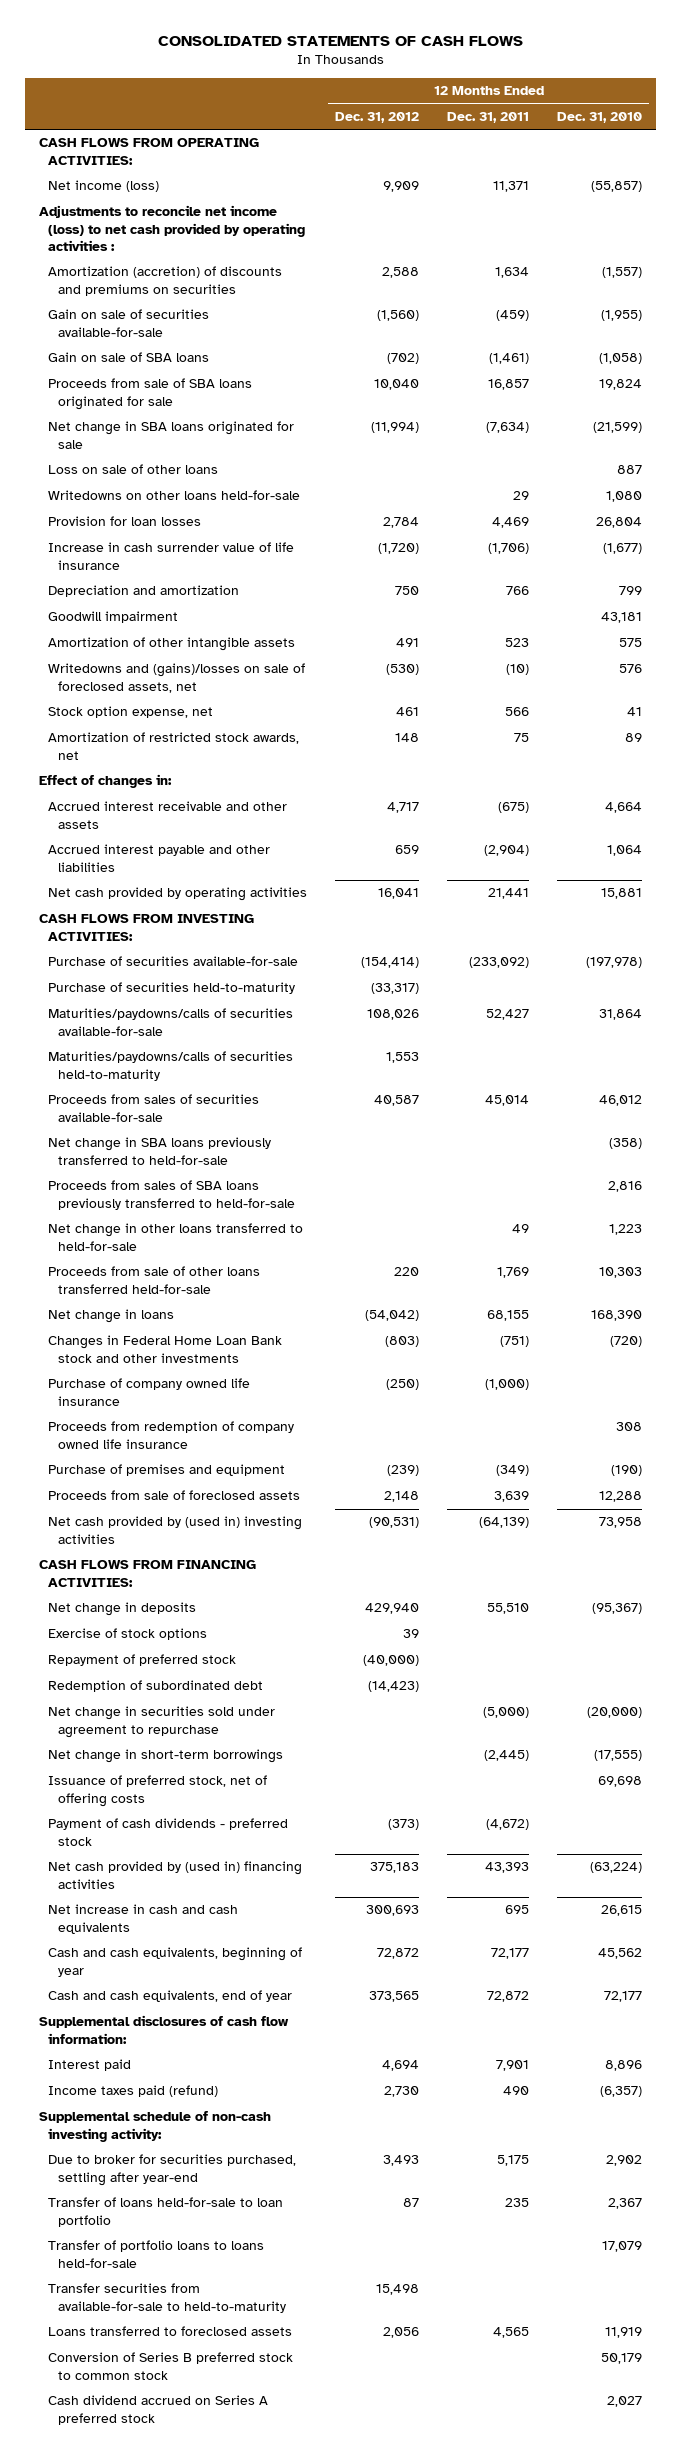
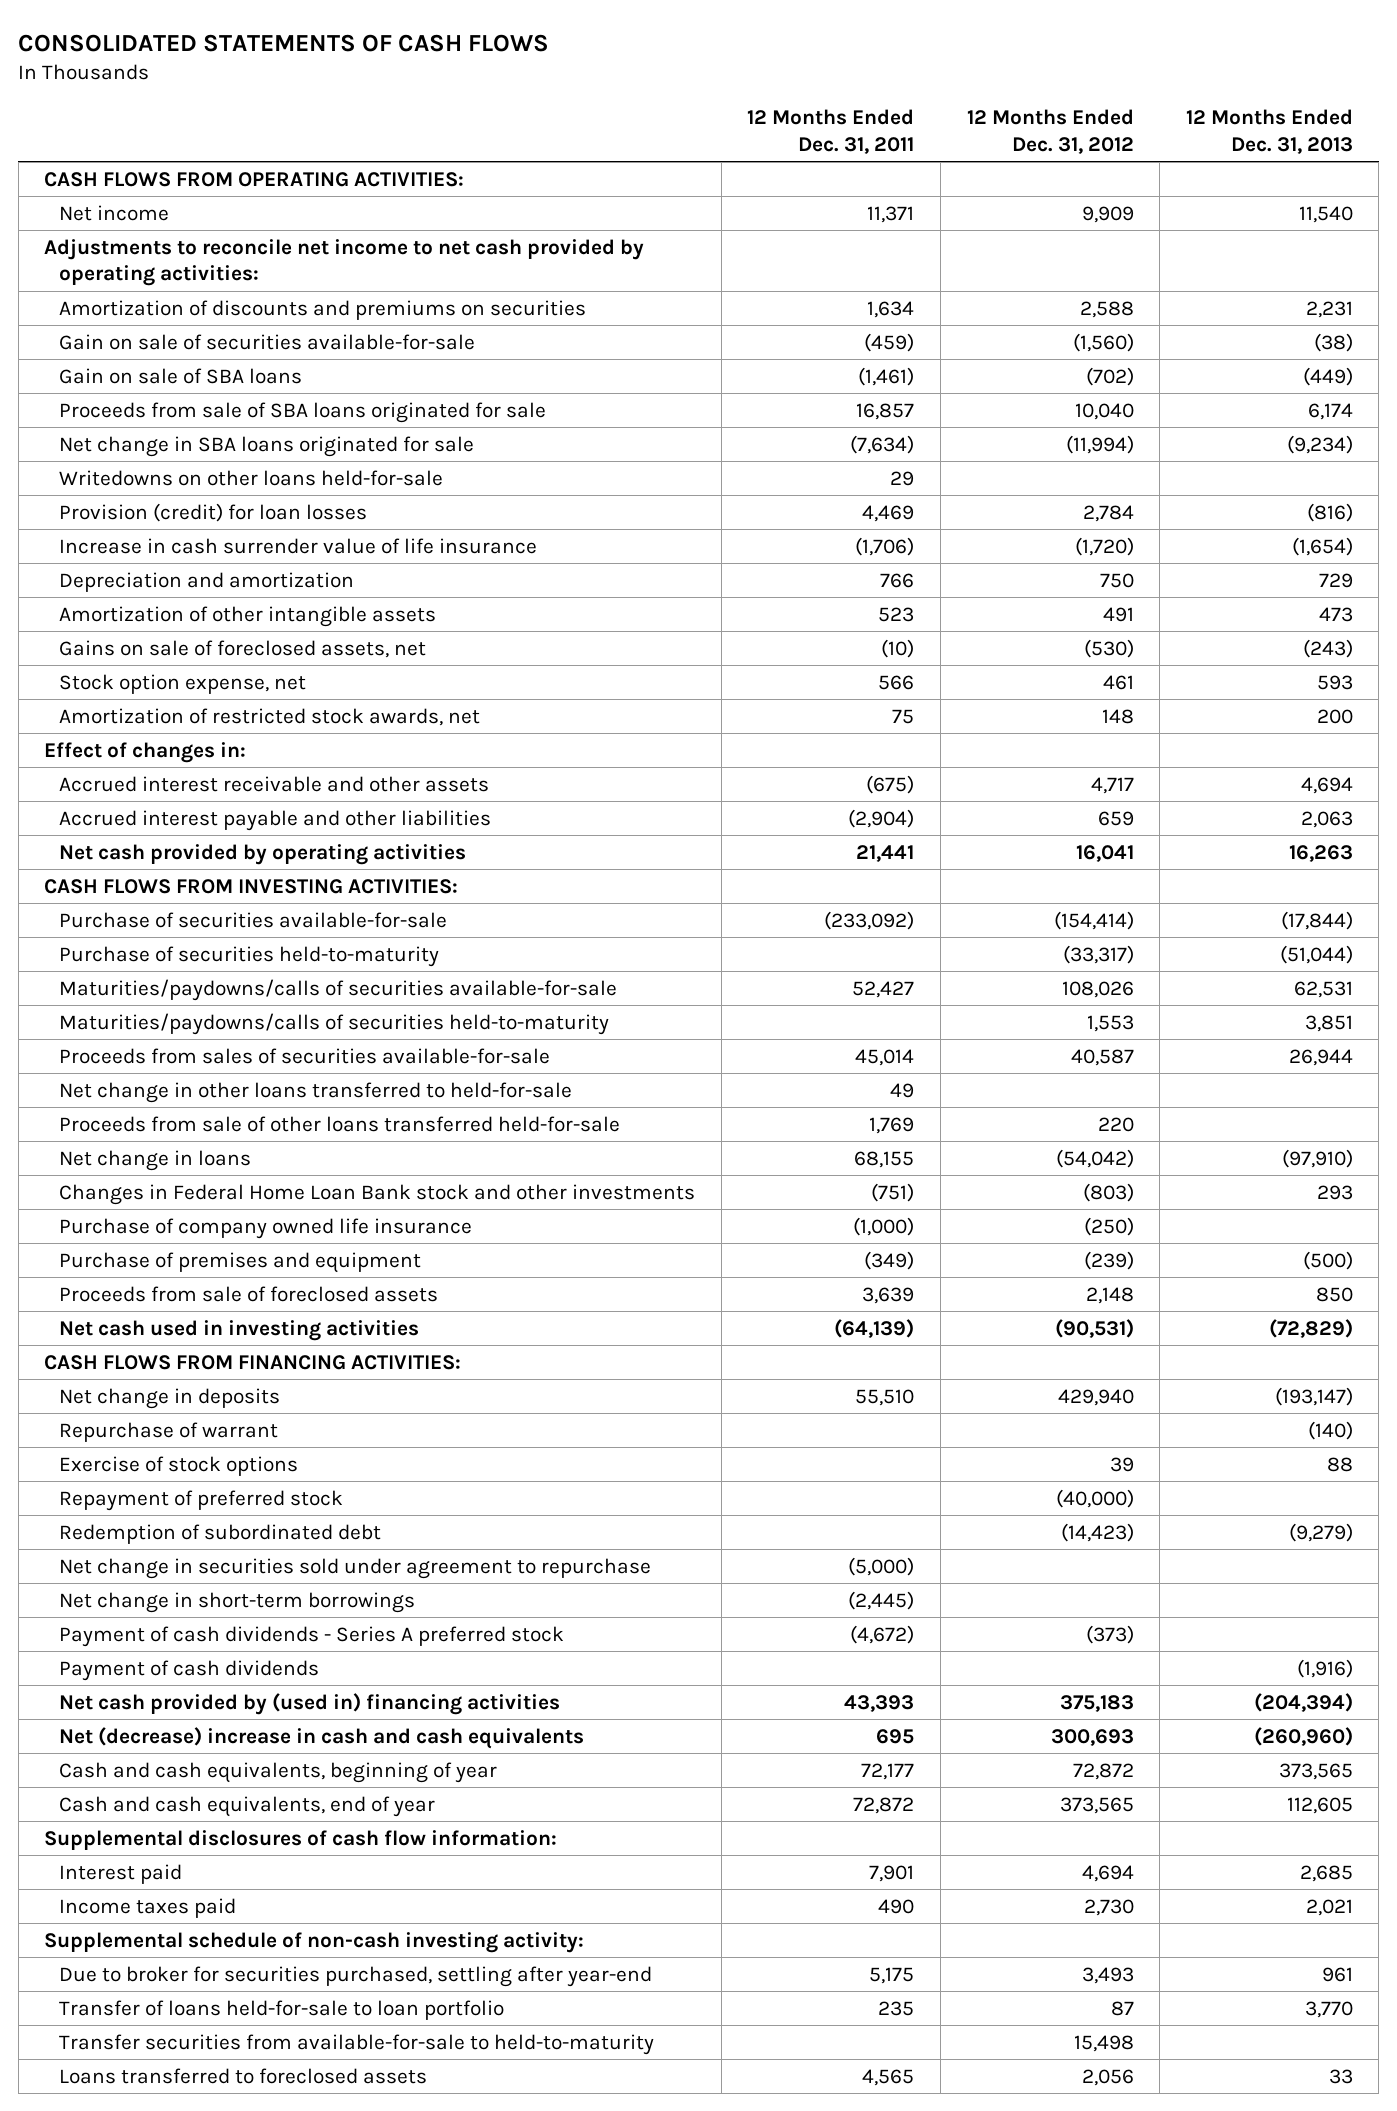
- | 12 Months Ended Dec. 31, 2012 | 12 Months Ended Dec. 31, 2011 | 12 Months Ended Dec. 31, 2010
+ | 12 Months Ended Dec. 31, 2011 | 12 Months Ended Dec. 31, 2012 | 12 Months Ended Dec. 31, 2013
- Net income (loss) | 9,909 | 11,371 | (55,857)
- Adjustments to reconcile net income (loss) to net cash provided by operating activities :
- Amortization (accretion) of discounts and premiums on securities | 2,588 | 1,634 | (1,557)
+ Net income | 11,371 | 9,909 | 11,540
+ Adjustments to reconcile net income to net cash provided by operating activities:
+ Amortization of discounts and premiums on securities | 1,634 | 2,588 | 2,231
- Loss on sale of other loans | | | 887
- Provision for loan losses | 2,784 | 4,469 | 26,804
+ Provision (credit) for loan losses | 4,469 | 2,784 | (816)
- Goodwill impairment | | | 43,181
- Writedowns and (gains)/losses on sale of foreclosed assets, net | (530) | (10) | 576
+ Gains on sale of foreclosed assets, net | (10) | (530) | (243)
- Net change in SBA loans previously transferred to held-for-sale | | | (358)
- Proceeds from sales of SBA loans previously transferred to held-for-sale | | | 2,816
- Proceeds from redemption of company owned life insurance | | | 308
- Net cash provided by (used in) investing activities | (90,531) | (64,139) | 73,958
+ Net cash used in investing activities | (64,139) | (90,531) | (72,829)
+ Repurchase of warrant | | | (140)
- Issuance of preferred stock, net of offering costs | | | 69,698
- Payment of cash dividends - preferred stock | (373) | (4,672) |
+ Payment of cash dividends - Series A preferred stock | (4,672) | (373) |
+ Payment of cash dividends | | | (1,916)
- Net increase in cash and cash equivalents | 300,693 | 695 | 26,615
+ Net (decrease) increase in cash and cash equivalents | 695 | 300,693 | (260,960)
- Income taxes paid (refund) | 2,730 | 490 | (6,357)
+ Income taxes paid | 490 | 2,730 | 2,021
- Transfer of portfolio loans to loans held-for-sale | | | 17,079
- Conversion of Series B preferred stock to common stock | | | 50,179
- Cash dividend accrued on Series A preferred stock | | | 2,027

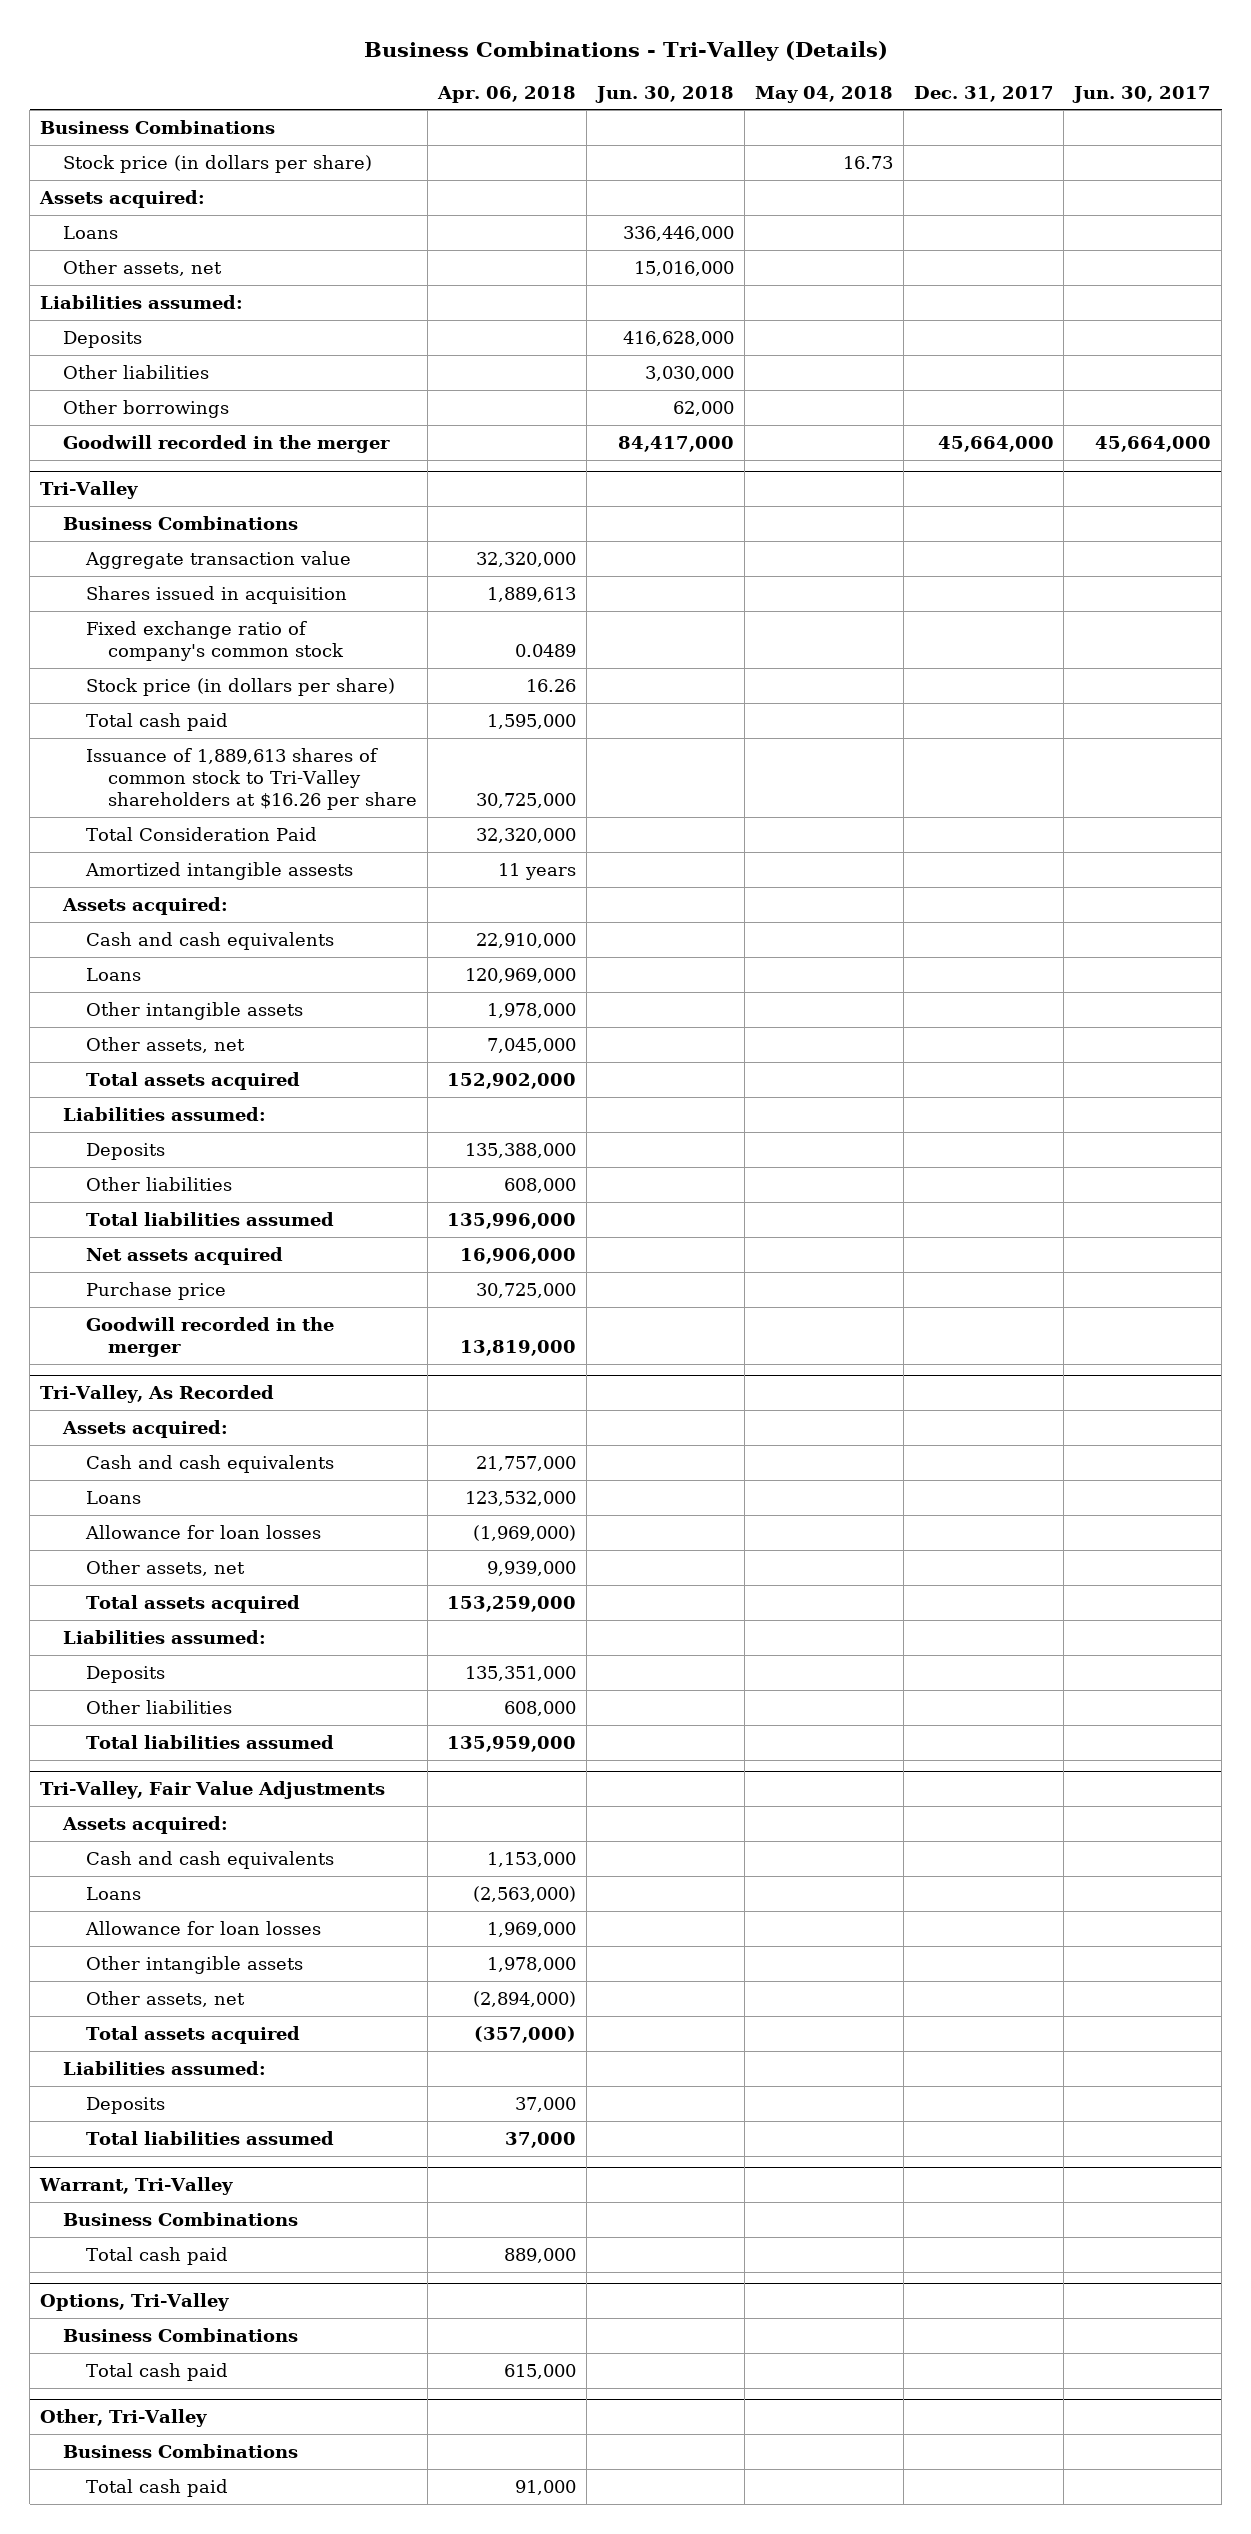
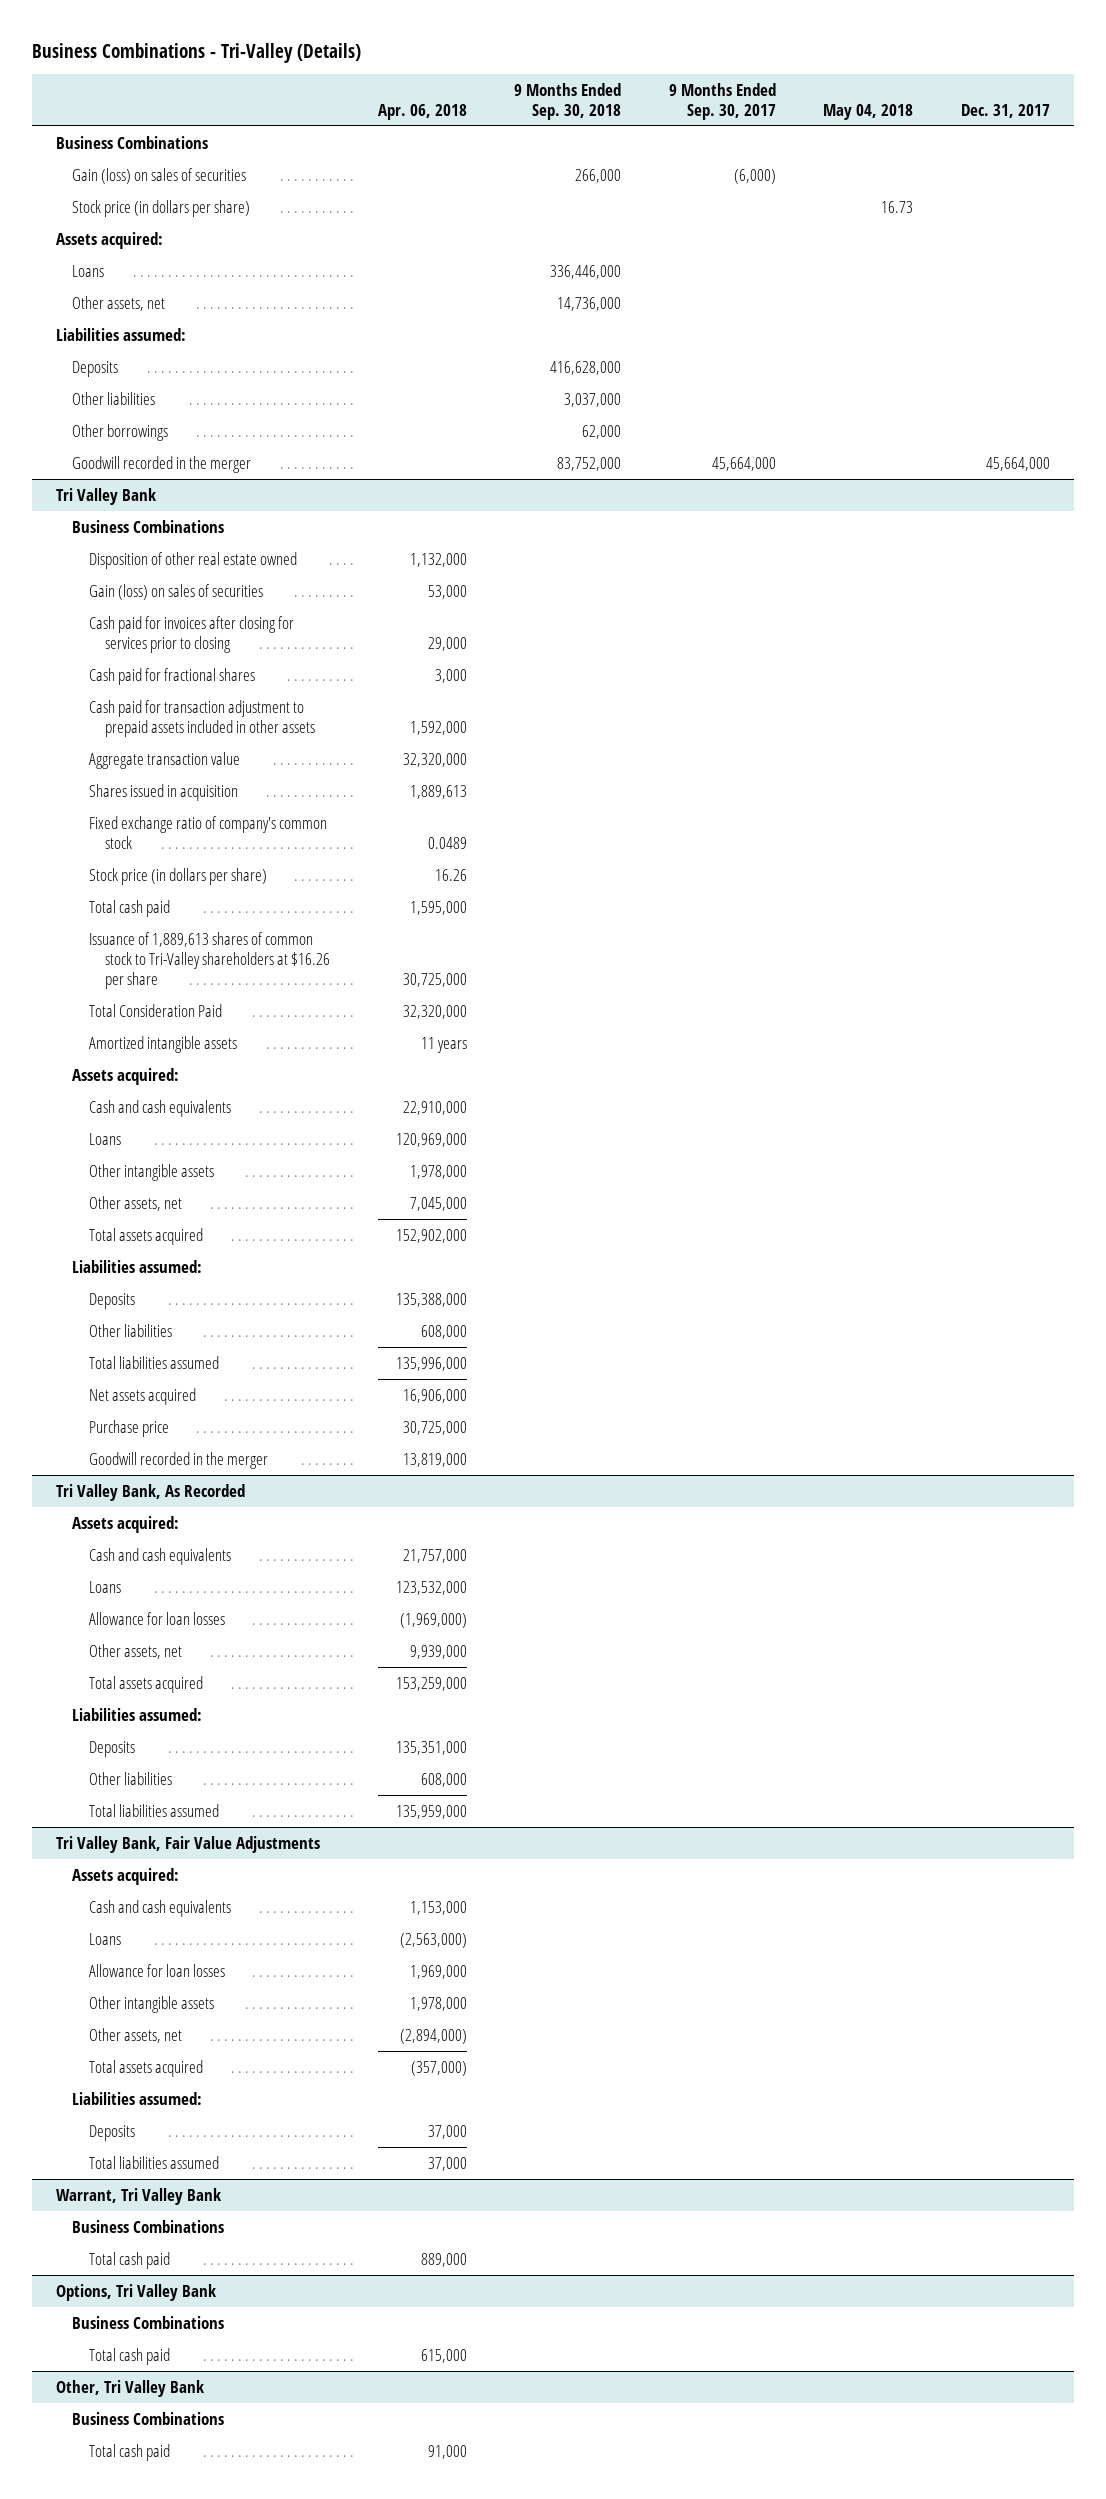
- | Apr. 06, 2018 | Jun. 30, 2018 | May 04, 2018 | Dec. 31, 2017 | Jun. 30, 2017
+ | Apr. 06, 2018 | 9 Months Ended Sep. 30, 2018 | 9 Months Ended Sep. 30, 2017 | May 04, 2018 | Dec. 31, 2017
+ Gain (loss) on sales of securities | | 266,000 | (6,000) | |
- Tri-Valley
+ Tri Valley Bank
+ Disposition of other real estate owned | 1,132,000 | | | |
+ Gain (loss) on sales of securities | 53,000 | | | |
+ Cash paid for invoices after closing for services prior to closing | 29,000 | | | |
+ Cash paid for fractional shares | 3,000 | | | |
+ Cash paid for transaction adjustment to prepaid assets included in other assets | 1,592,000 | | | |
- Amortized intangible assests | 11 years | | | |
+ Amortized intangible assets | 11 years | | | |
- Tri-Valley, As Recorded
+ Tri Valley Bank, As Recorded
- Tri-Valley, Fair Value Adjustments
+ Tri Valley Bank, Fair Value Adjustments
- Warrant, Tri-Valley
+ Warrant, Tri Valley Bank
- Options, Tri-Valley
+ Options, Tri Valley Bank
- Other, Tri-Valley
+ Other, Tri Valley Bank

